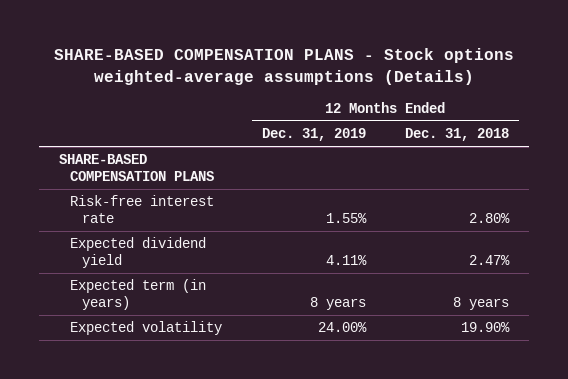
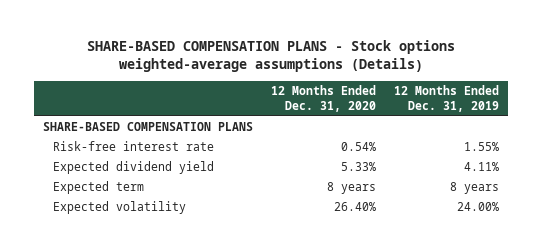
- | 12 Months Ended Dec. 31, 2019 | 12 Months Ended Dec. 31, 2018
+ | 12 Months Ended Dec. 31, 2020 | 12 Months Ended Dec. 31, 2019
- Expected term (in years) | 8 years | 8 years
+ Expected term | 8 years | 8 years

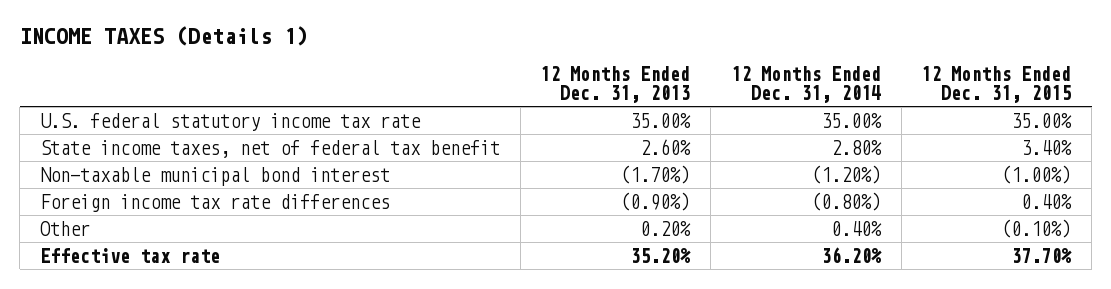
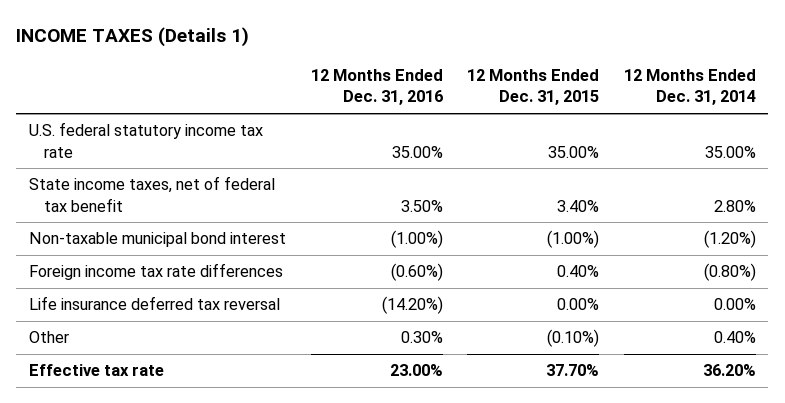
- | 12 Months Ended Dec. 31, 2013 | 12 Months Ended Dec. 31, 2014 | 12 Months Ended Dec. 31, 2015
+ | 12 Months Ended Dec. 31, 2016 | 12 Months Ended Dec. 31, 2015 | 12 Months Ended Dec. 31, 2014
+ Life insurance deferred tax reversal | (14.20%) | 0.00% | 0.00%

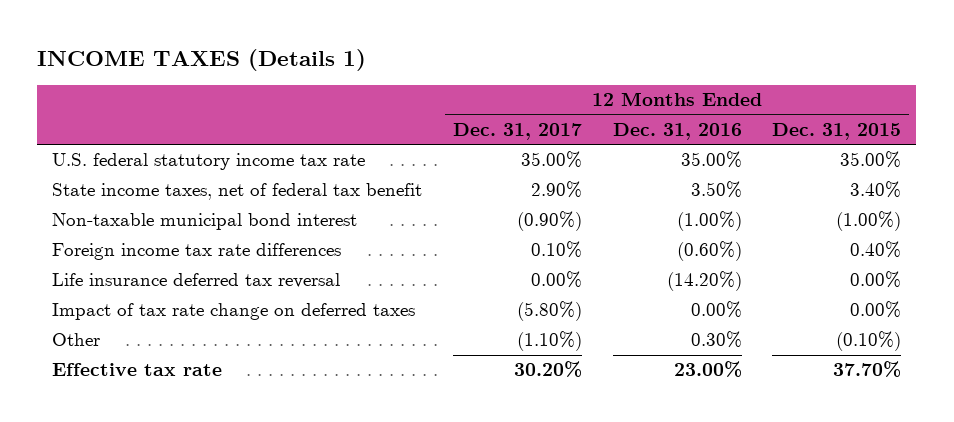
- | 12 Months Ended Dec. 31, 2016 | 12 Months Ended Dec. 31, 2015 | 12 Months Ended Dec. 31, 2014
+ | 12 Months Ended Dec. 31, 2017 | 12 Months Ended Dec. 31, 2016 | 12 Months Ended Dec. 31, 2015
+ Impact of tax rate change on deferred taxes | (5.80%) | 0.00% | 0.00%

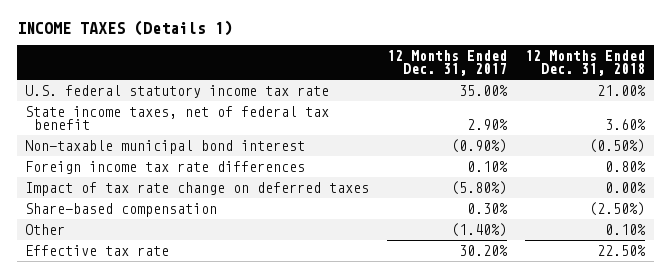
- | 12 Months Ended Dec. 31, 2017 | 12 Months Ended Dec. 31, 2016 | 12 Months Ended Dec. 31, 2015
+ | 12 Months Ended Dec. 31, 2017 | 12 Months Ended Dec. 31, 2018
- Life insurance deferred tax reversal | 0.00% | (14.20%) | 0.00%
- Other | (1.10%) | 0.30% | (0.10%)
+ Share-based compensation | 0.30% | (2.50%)
+ Other | (1.40%) | 0.10%

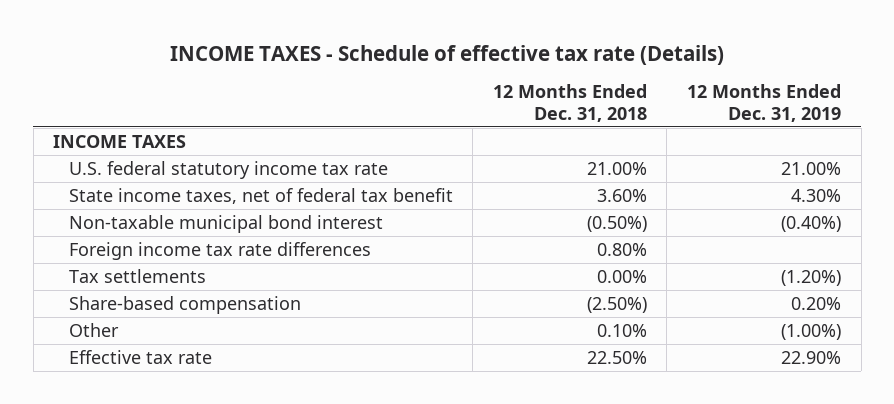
- INCOME TAXES (Details 1)
+ INCOME TAXES - Schedule of effective tax rate (Details)
- | 12 Months Ended Dec. 31, 2017 | 12 Months Ended Dec. 31, 2018
+ | 12 Months Ended Dec. 31, 2018 | 12 Months Ended Dec. 31, 2019
+ INCOME TAXES
- Impact of tax rate change on deferred taxes | (5.80%) | 0.00%
+ Tax settlements | 0.00% | (1.20%)

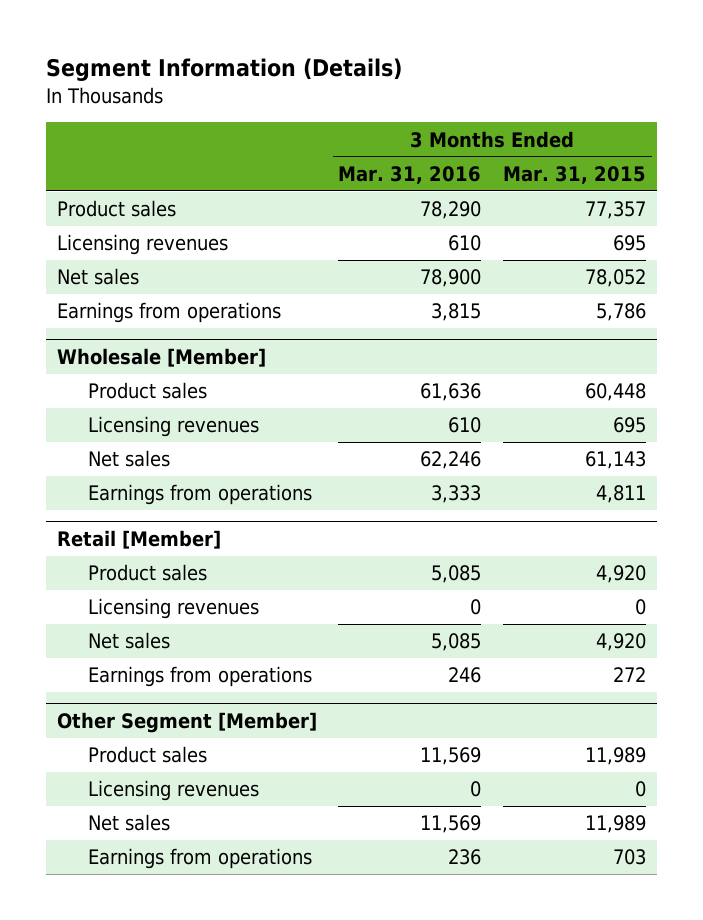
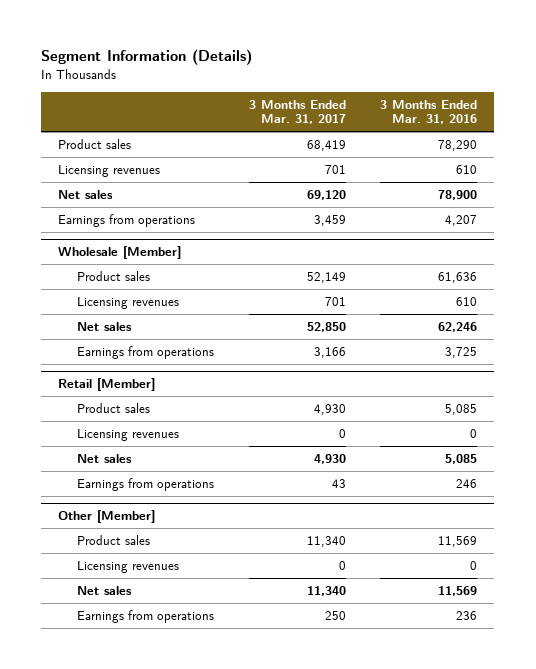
- | 3 Months Ended Mar. 31, 2016 | 3 Months Ended Mar. 31, 2015
+ | 3 Months Ended Mar. 31, 2017 | 3 Months Ended Mar. 31, 2016
- Earnings from operations | 3,815 | 5,786
+ Earnings from operations | 3,459 | 4,207
@ Wholesale [Member]
- Earnings from operations | 3,333 | 4,811
+ Earnings from operations | 3,166 | 3,725
- Other Segment [Member]
+ Other [Member]

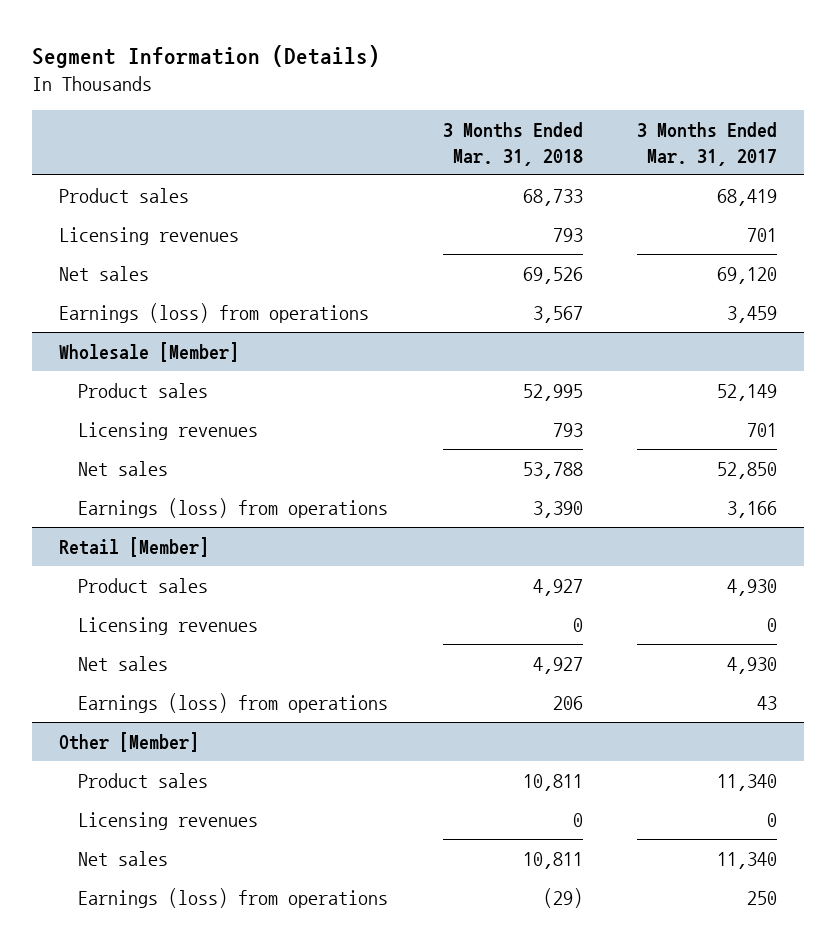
- | 3 Months Ended Mar. 31, 2017 | 3 Months Ended Mar. 31, 2016
+ | 3 Months Ended Mar. 31, 2018 | 3 Months Ended Mar. 31, 2017
- Earnings from operations | 3,459 | 4,207
+ Earnings (loss) from operations | 3,567 | 3,459
@ Wholesale [Member]
- Earnings from operations | 3,166 | 3,725
+ Earnings (loss) from operations | 3,390 | 3,166
@ Retail [Member]
- Earnings from operations | 43 | 246
+ Earnings (loss) from operations | 206 | 43
@ Other [Member]
- Earnings from operations | 250 | 236
+ Earnings (loss) from operations | (29) | 250

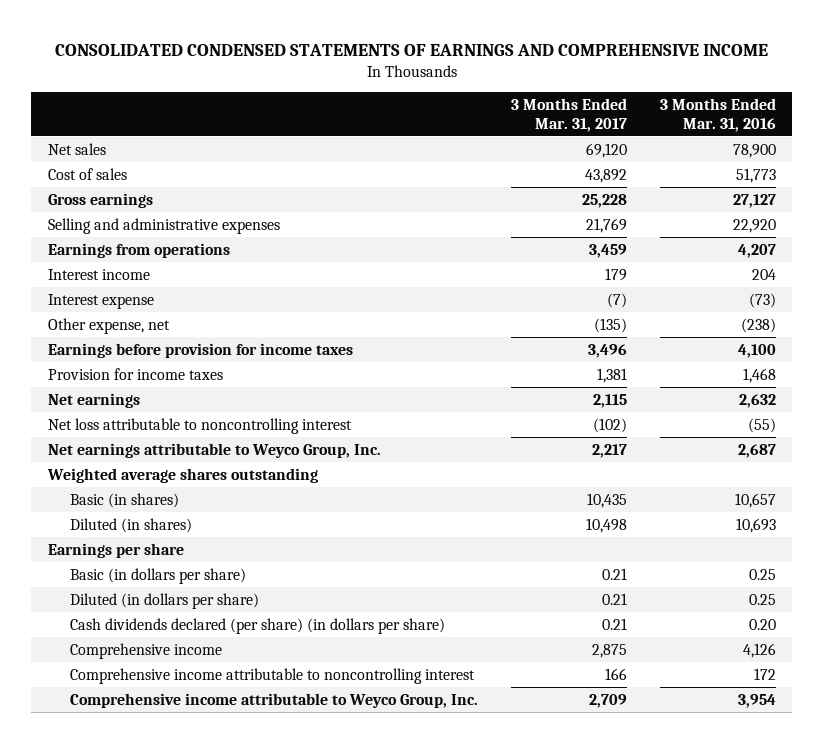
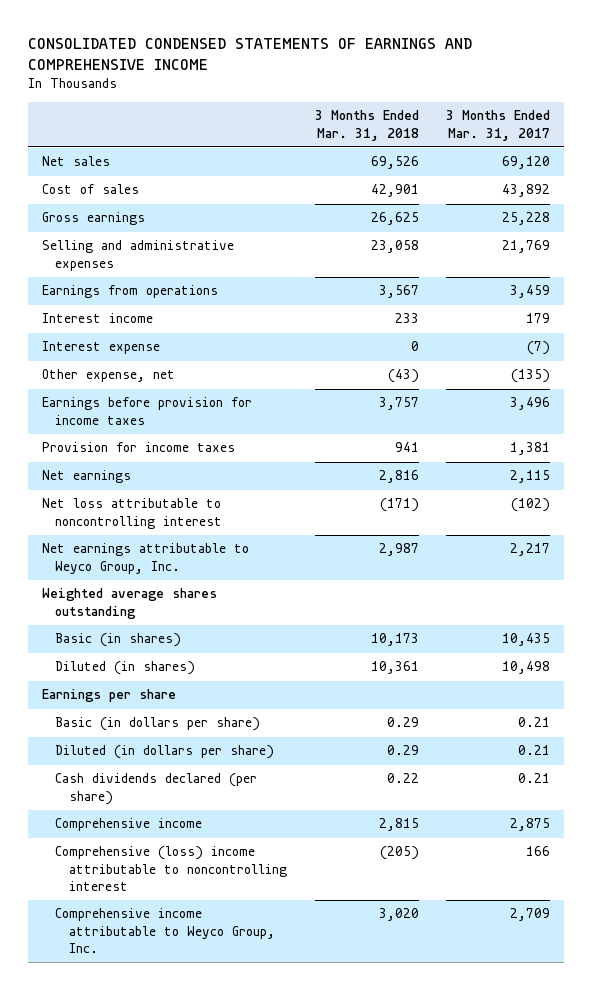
- | 3 Months Ended Mar. 31, 2017 | 3 Months Ended Mar. 31, 2016
+ | 3 Months Ended Mar. 31, 2018 | 3 Months Ended Mar. 31, 2017
- Cash dividends declared (per share) (in dollars per share) | 0.21 | 0.20
+ Cash dividends declared (per share) | 0.22 | 0.21
- Comprehensive income attributable to noncontrolling interest | 166 | 172
+ Comprehensive (loss) income attributable to noncontrolling interest | (205) | 166

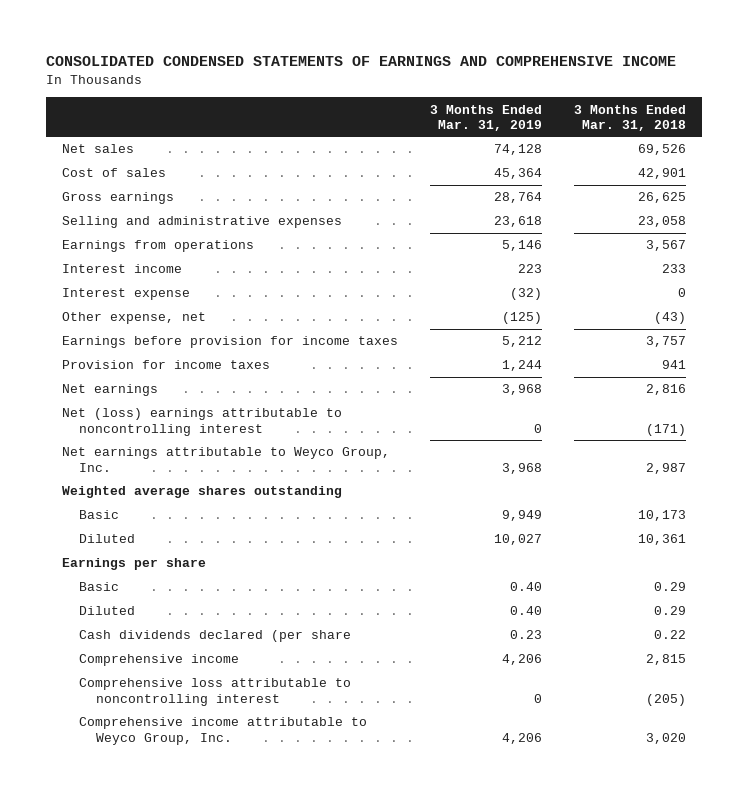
- | 3 Months Ended Mar. 31, 2018 | 3 Months Ended Mar. 31, 2017
+ | 3 Months Ended Mar. 31, 2019 | 3 Months Ended Mar. 31, 2018
- Net loss attributable to noncontrolling interest | (171) | (102)
+ Net (loss) earnings attributable to noncontrolling interest | 0 | (171)
- Basic (in shares) | 10,173 | 10,435
- Diluted (in shares) | 10,361 | 10,498
+ Basic | 9,949 | 10,173
+ Diluted | 10,027 | 10,361
- Basic (in dollars per share) | 0.29 | 0.21
- Diluted (in dollars per share) | 0.29 | 0.21
- Cash dividends declared (per share) | 0.22 | 0.21
+ Basic | 0.40 | 0.29
+ Diluted | 0.40 | 0.29
+ Cash dividends declared (per share | 0.23 | 0.22
- Comprehensive (loss) income attributable to noncontrolling interest | (205) | 166
+ Comprehensive loss attributable to noncontrolling interest | 0 | (205)

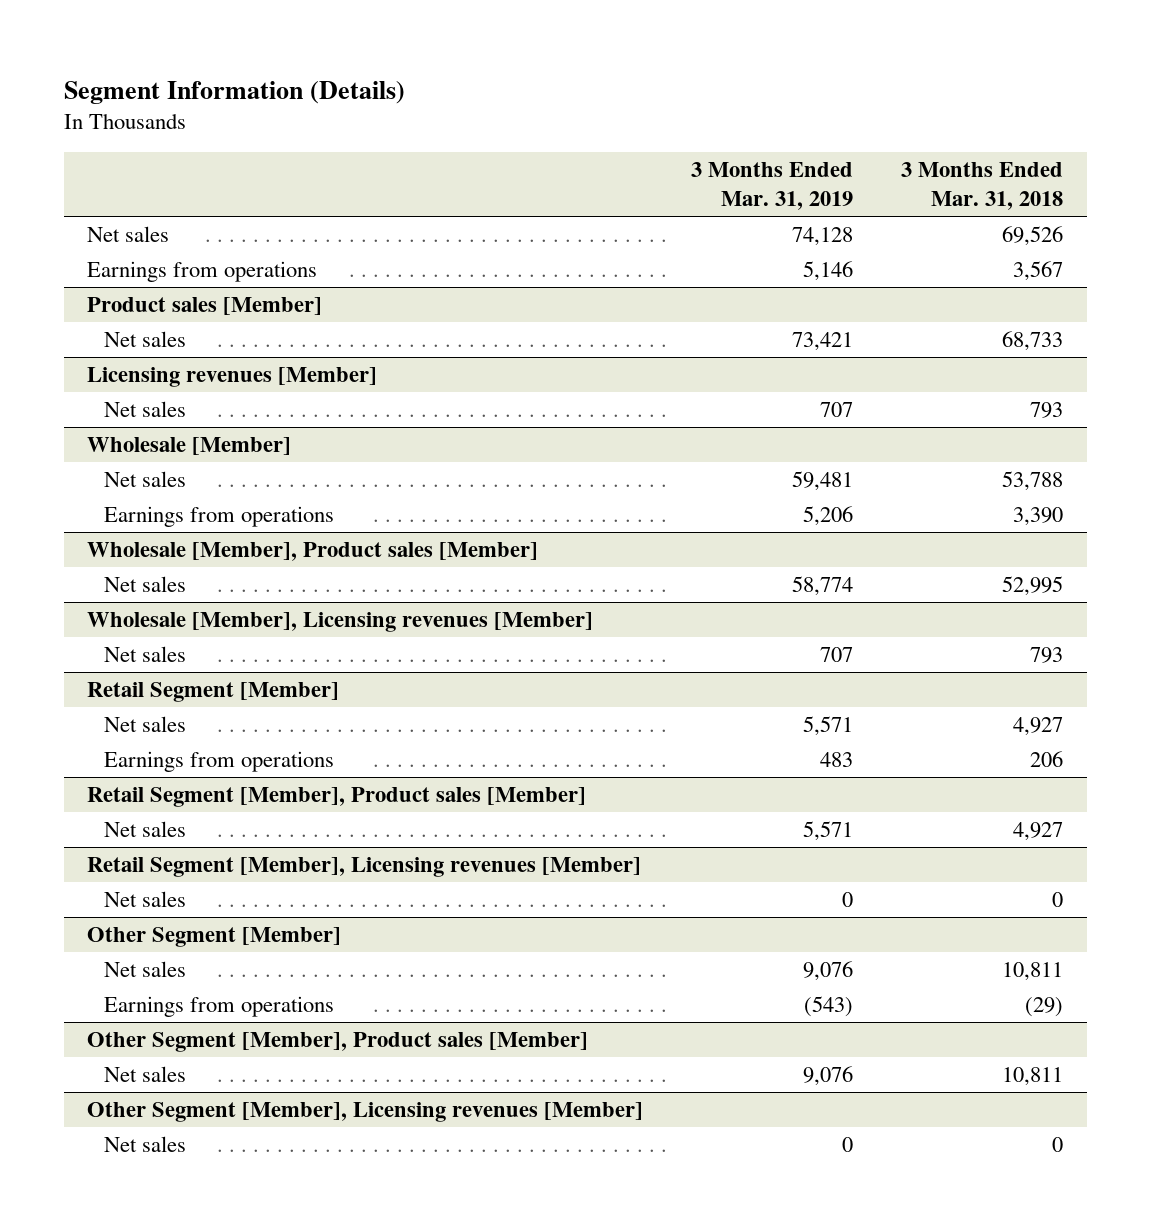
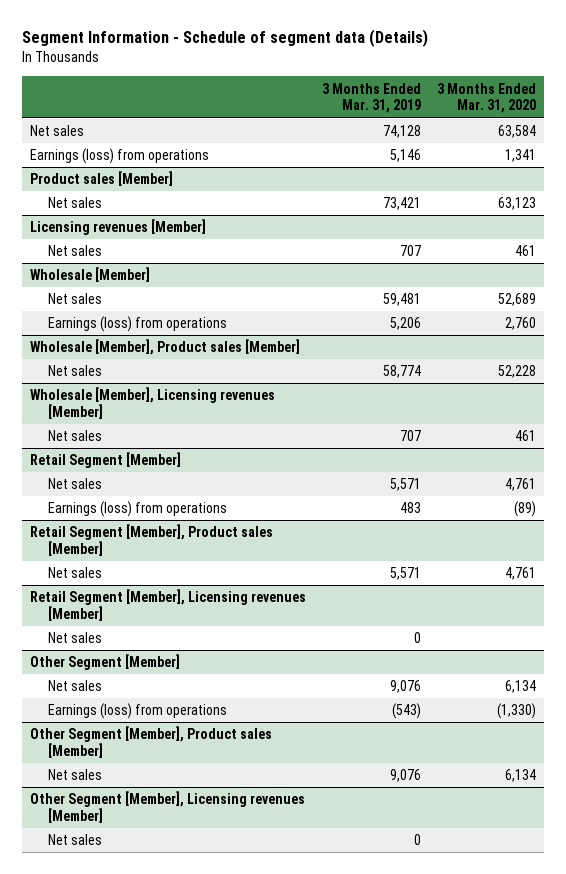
- Segment Information (Details)
+ Segment Information - Schedule of segment data (Details)
- | 3 Months Ended Mar. 31, 2019 | 3 Months Ended Mar. 31, 2018
+ | 3 Months Ended Mar. 31, 2019 | 3 Months Ended Mar. 31, 2020
- Earnings from operations | 5,146 | 3,567
+ Earnings (loss) from operations | 5,146 | 1,341
@ Wholesale [Member]
- Earnings from operations | 5,206 | 3,390
+ Earnings (loss) from operations | 5,206 | 2,760
@ Retail Segment [Member]
- Earnings from operations | 483 | 206
+ Earnings (loss) from operations | 483 | (89)
@ Other Segment [Member]
- Earnings from operations | (543) | (29)
+ Earnings (loss) from operations | (543) | (1,330)

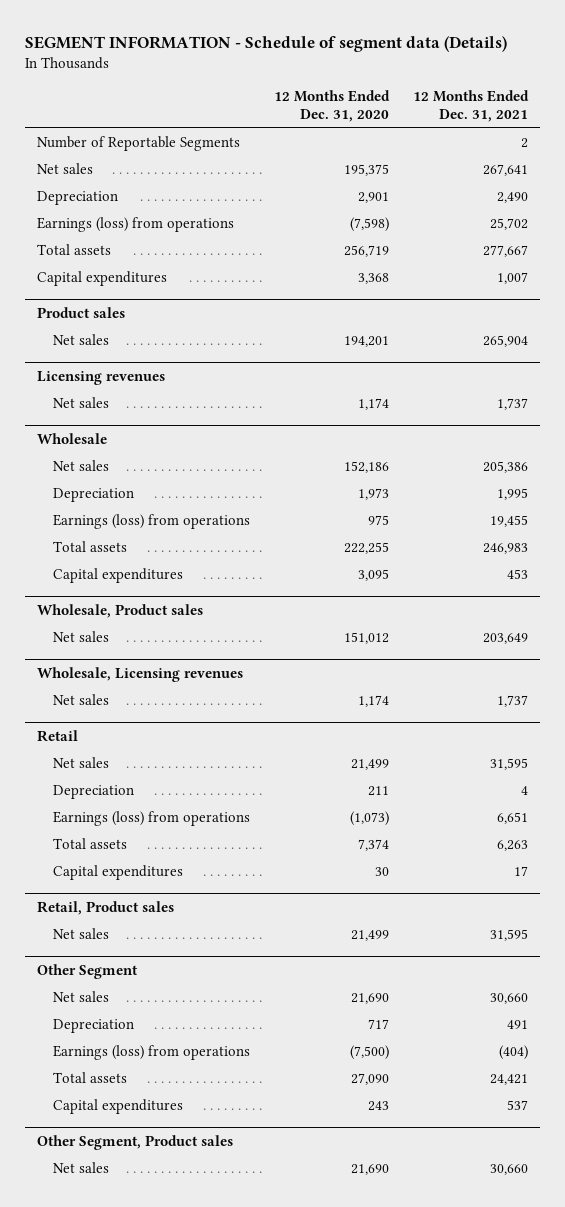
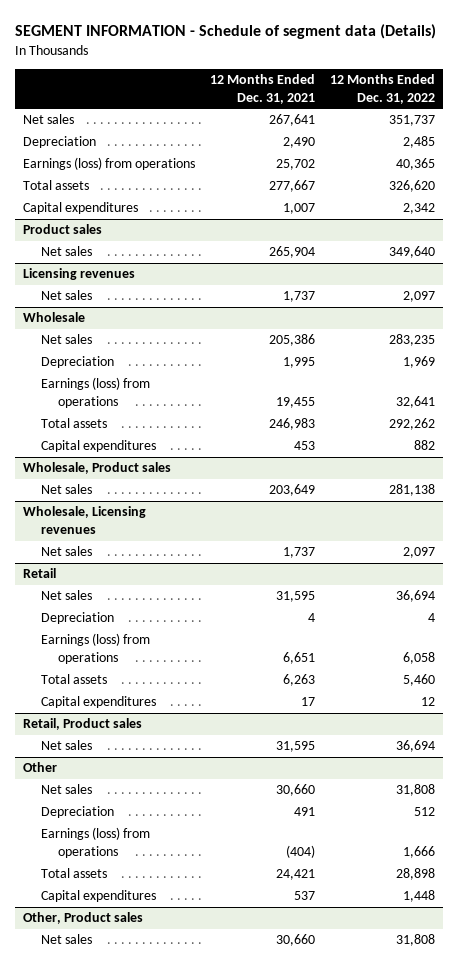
- | 12 Months Ended Dec. 31, 2020 | 12 Months Ended Dec. 31, 2021
+ | 12 Months Ended Dec. 31, 2021 | 12 Months Ended Dec. 31, 2022
- Number of Reportable Segments | | 2
- Other Segment
+ Other
- Other Segment, Product sales
+ Other, Product sales

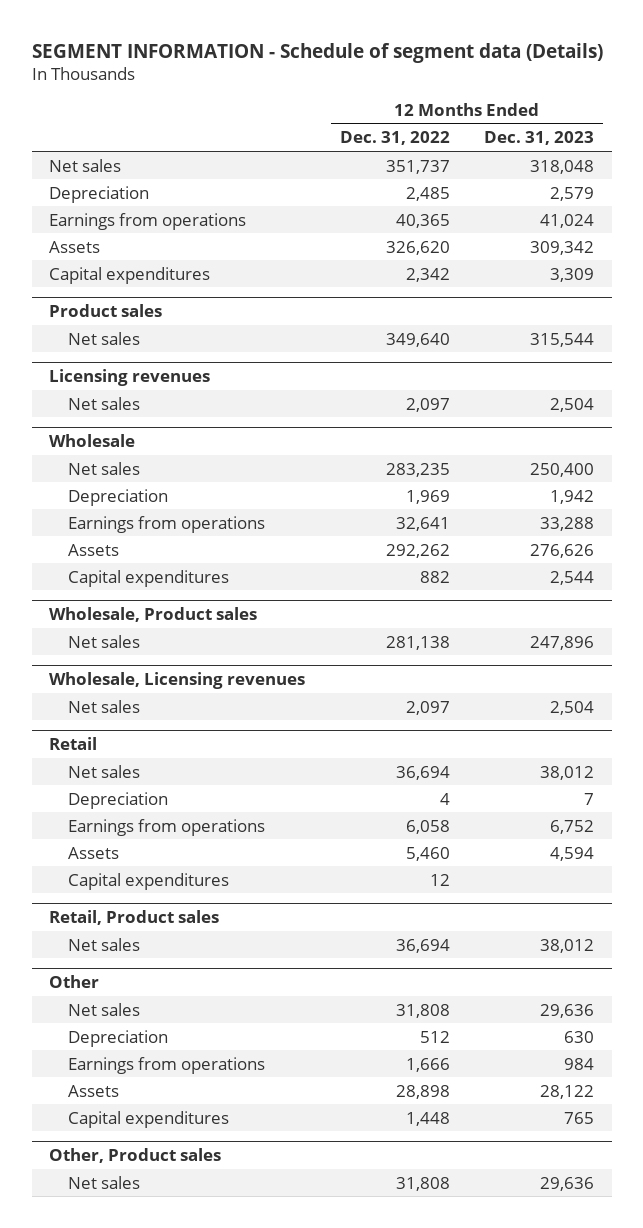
- | 12 Months Ended Dec. 31, 2021 | 12 Months Ended Dec. 31, 2022
+ | 12 Months Ended Dec. 31, 2022 | 12 Months Ended Dec. 31, 2023
- Earnings (loss) from operations | 25,702 | 40,365
- Total assets | 277,667 | 326,620
+ Earnings from operations | 40,365 | 41,024
+ Assets | 326,620 | 309,342
@ Wholesale
- Earnings (loss) from operations | 19,455 | 32,641
- Total assets | 246,983 | 292,262
+ Earnings from operations | 32,641 | 33,288
+ Assets | 292,262 | 276,626
@ Retail
- Earnings (loss) from operations | 6,651 | 6,058
- Total assets | 6,263 | 5,460
+ Earnings from operations | 6,058 | 6,752
+ Assets | 5,460 | 4,594
@ Other
- Earnings (loss) from operations | (404) | 1,666
- Total assets | 24,421 | 28,898
+ Earnings from operations | 1,666 | 984
+ Assets | 28,898 | 28,122

